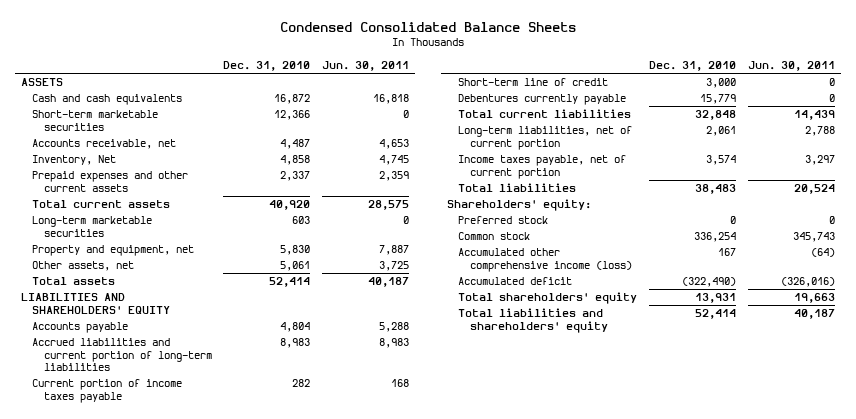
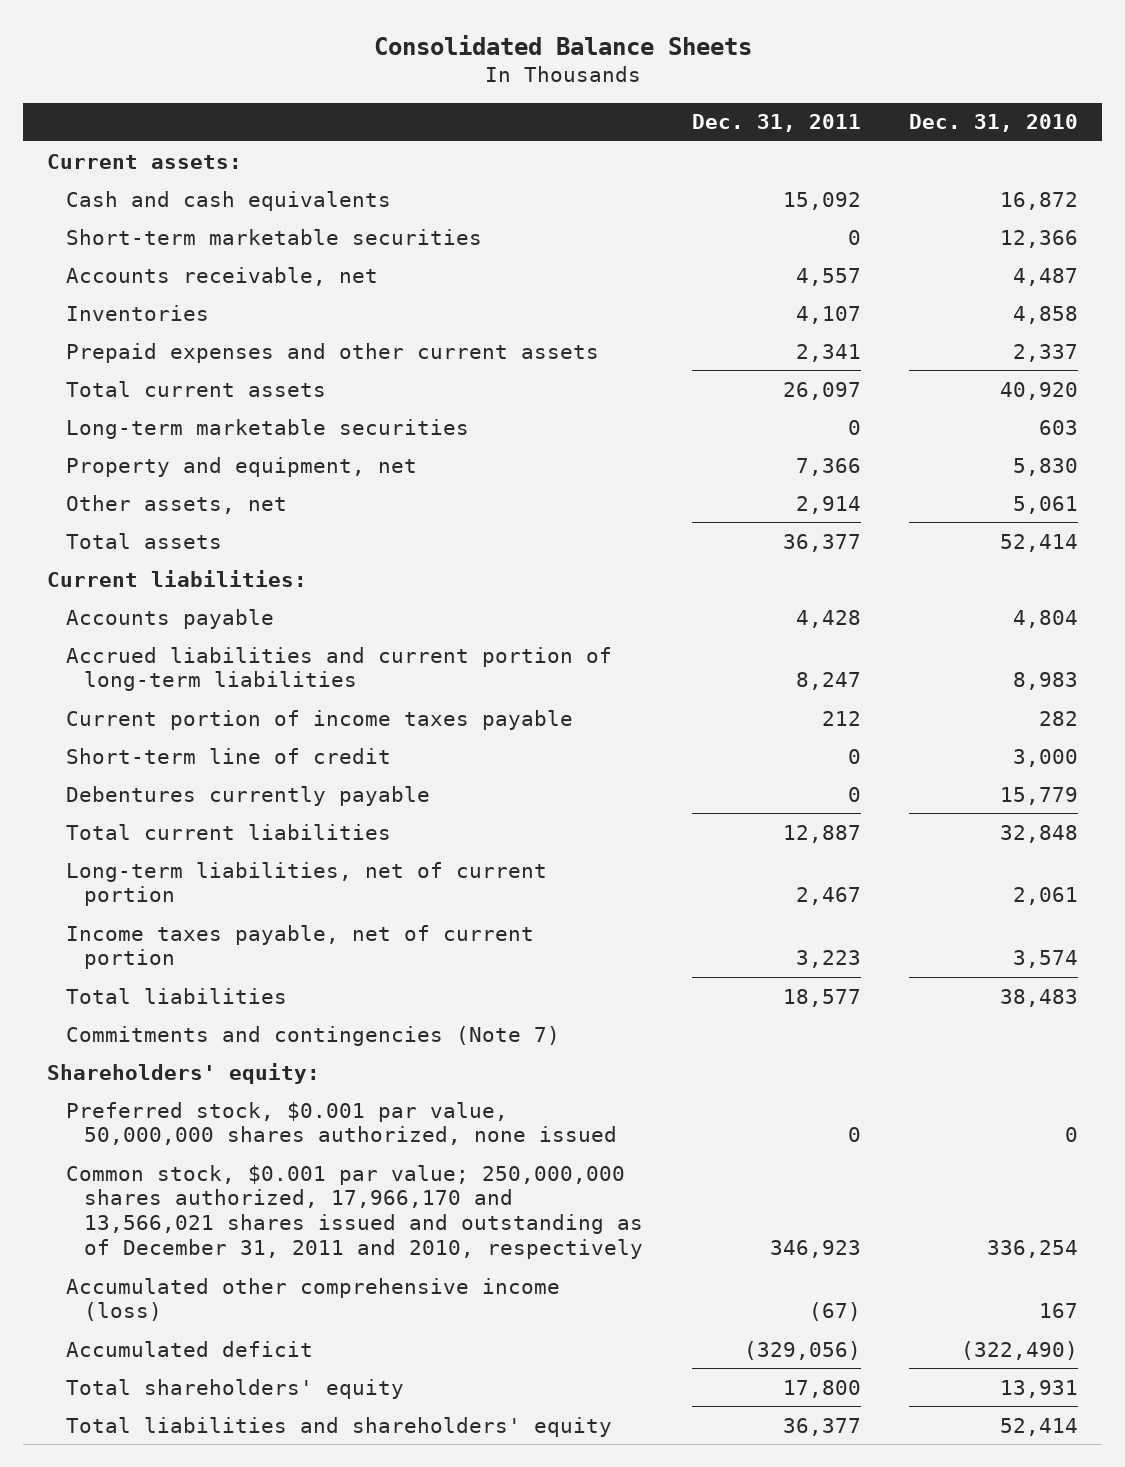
- Condensed Consolidated Balance Sheets
+ Consolidated Balance Sheets
- | Dec. 31, 2010 | Jun. 30, 2011
+ | Dec. 31, 2011 | Dec. 31, 2010
- ASSETS
+ Current assets:
- Inventory, Net | 4,858 | 4,745
+ Inventories | 4,107 | 4,858
- LIABILITIES AND SHAREHOLDERS' EQUITY
+ Current liabilities:
+ Commitments and contingencies (Note 7)
- Preferred stock | 0 | 0
- Common stock | 336,254 | 345,743
+ Preferred stock, $0.001 par value, 50,000,000 shares authorized, none issued | 0 | 0
+ Common stock, $0.001 par value; 250,000,000 shares authorized, 17,966,170 and 13,566,021 shares issued and outstanding as of December 31, 2011 and 2010, respectively | 346,923 | 336,254

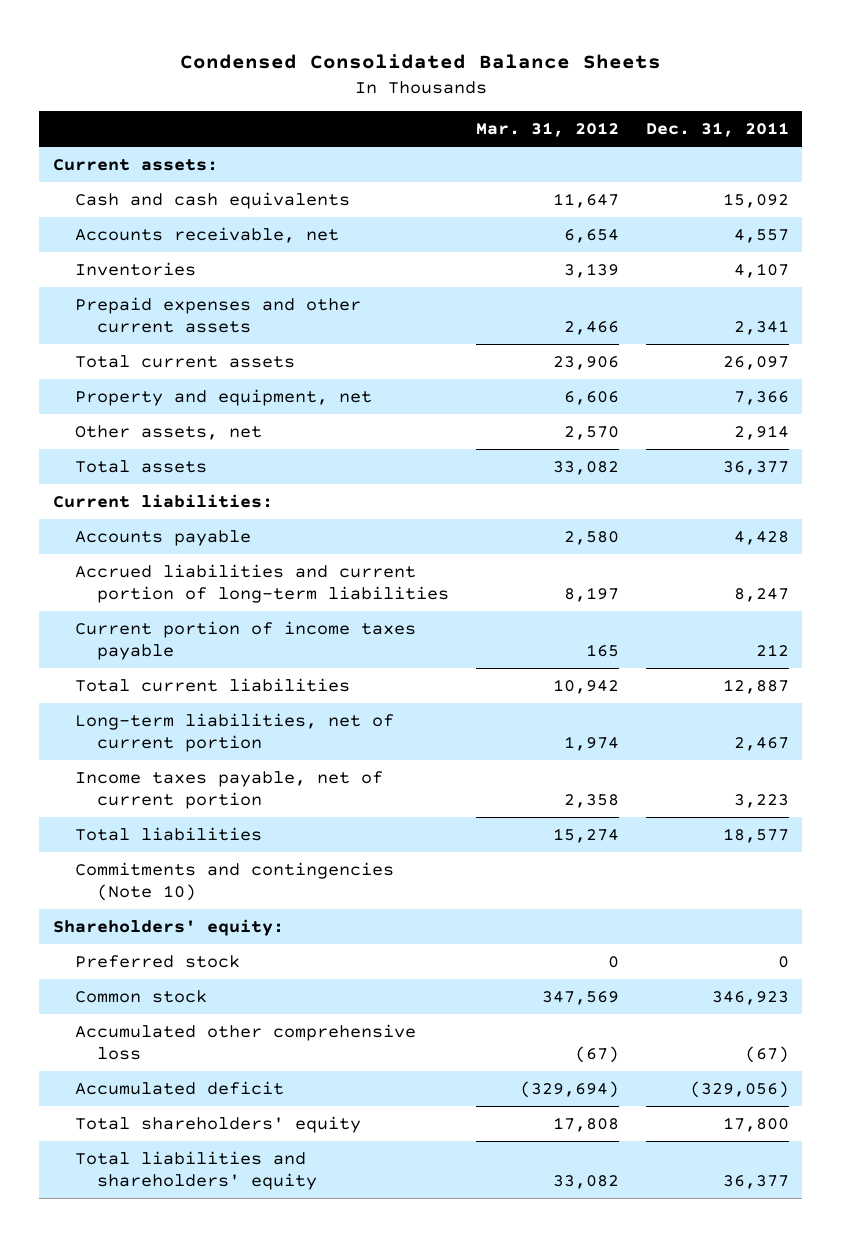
- Consolidated Balance Sheets
+ Condensed Consolidated Balance Sheets
- | Dec. 31, 2011 | Dec. 31, 2010
+ | Mar. 31, 2012 | Dec. 31, 2011
- Short-term marketable securities | 0 | 12,366
- Long-term marketable securities | 0 | 603
- Short-term line of credit | 0 | 3,000
- Debentures currently payable | 0 | 15,779
- Commitments and contingencies (Note 7)
+ Commitments and contingencies (Note 10)
- Preferred stock, $0.001 par value, 50,000,000 shares authorized, none issued | 0 | 0
- Common stock, $0.001 par value; 250,000,000 shares authorized, 17,966,170 and 13,566,021 shares issued and outstanding as of December 31, 2011 and 2010, respectively | 346,923 | 336,254
- Accumulated other comprehensive income (loss) | (67) | 167
+ Preferred stock | 0 | 0
+ Common stock | 347,569 | 346,923
+ Accumulated other comprehensive loss | (67) | (67)

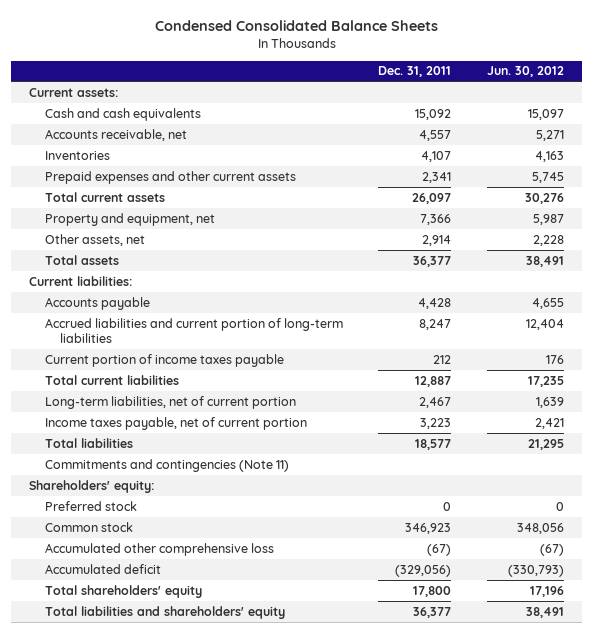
- | Mar. 31, 2012 | Dec. 31, 2011
+ | Dec. 31, 2011 | Jun. 30, 2012
- Commitments and contingencies (Note 10)
+ Commitments and contingencies (Note 11)

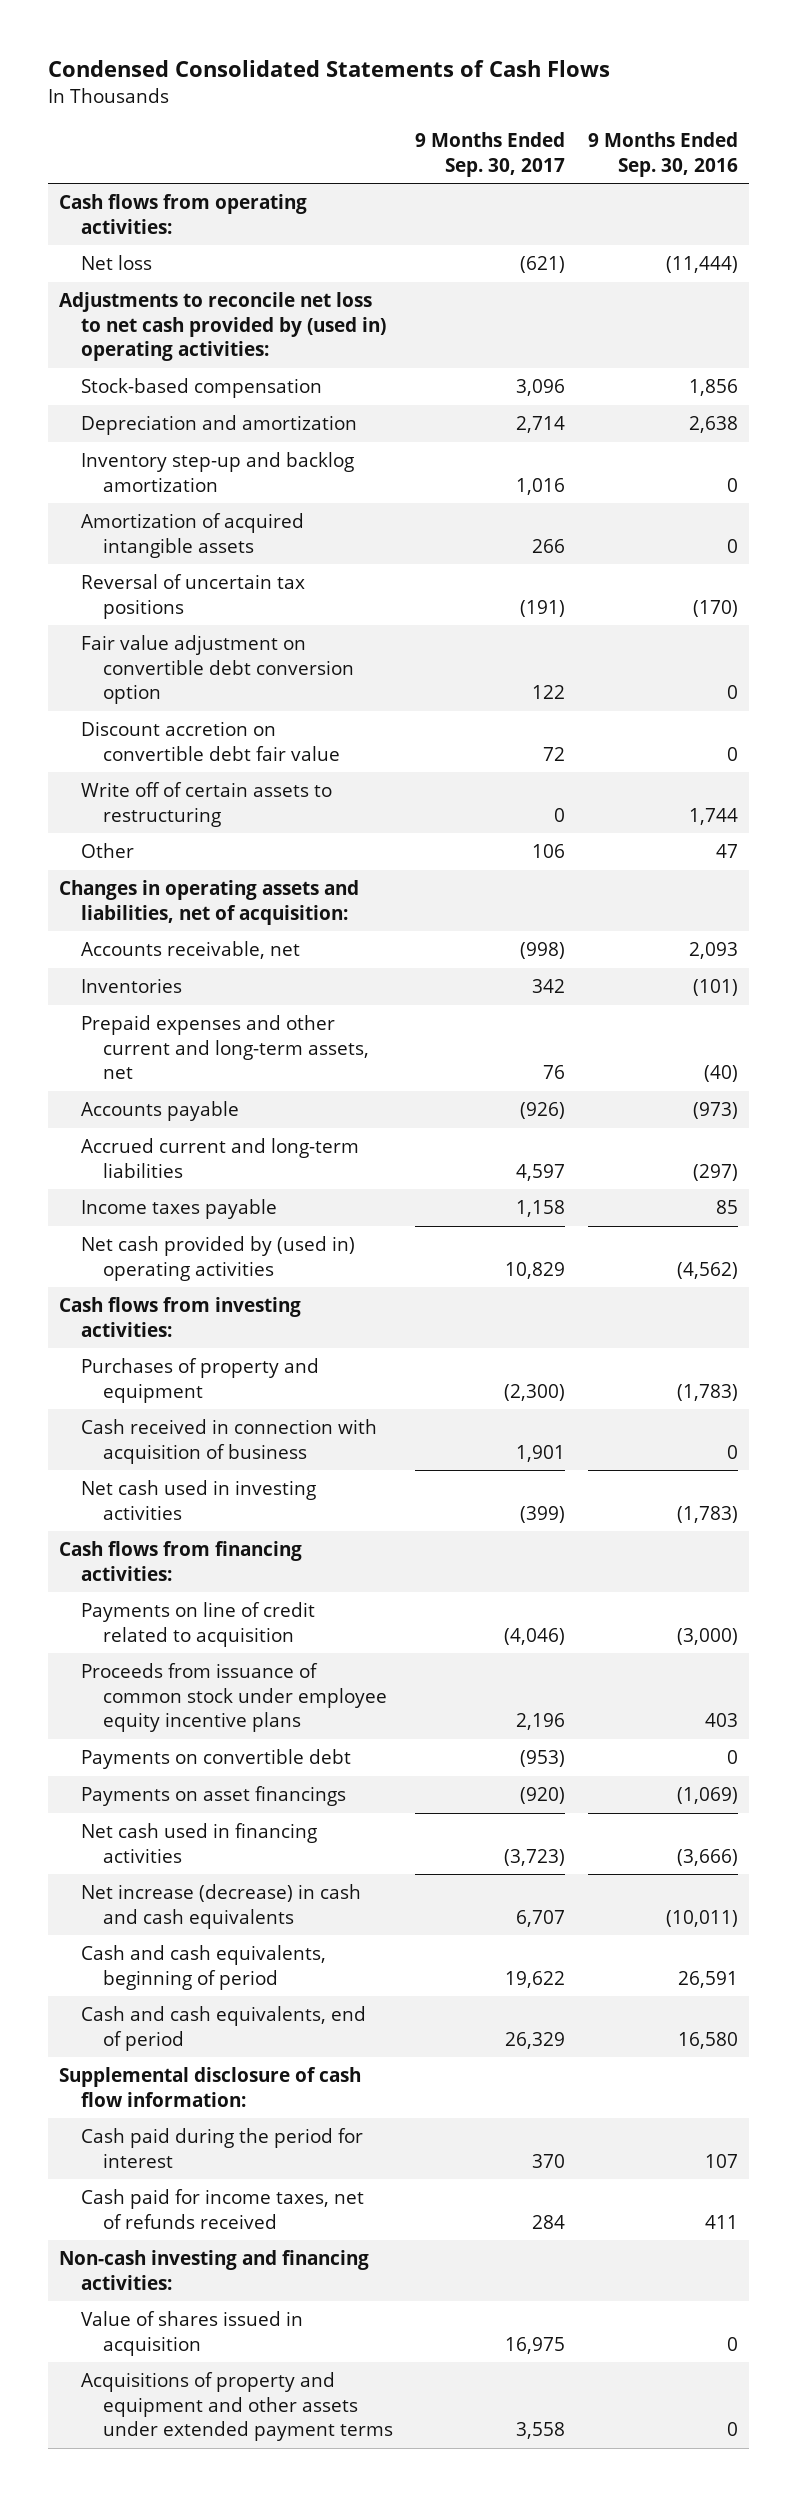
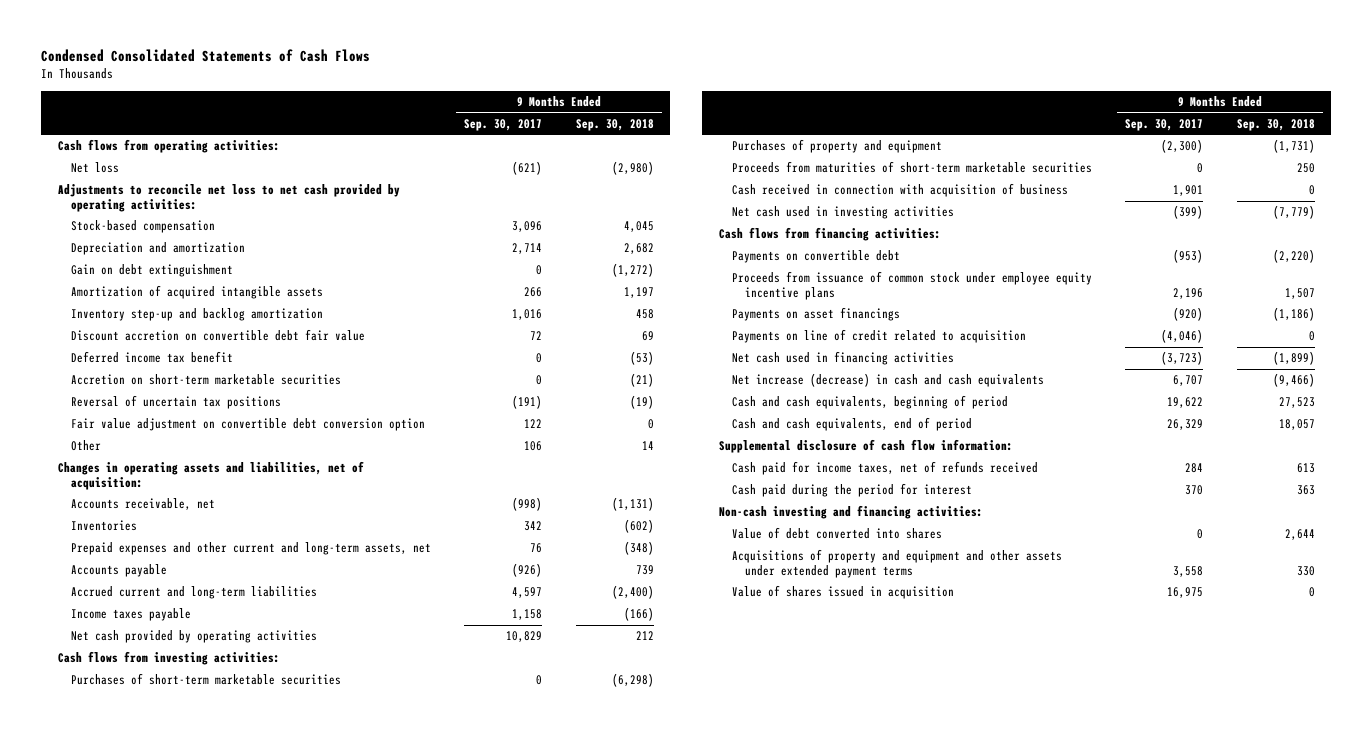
- | 9 Months Ended Sep. 30, 2017 | 9 Months Ended Sep. 30, 2016
+ | 9 Months Ended Sep. 30, 2017 | 9 Months Ended Sep. 30, 2018
- Adjustments to reconcile net loss to net cash provided by (used in) operating activities:
+ Adjustments to reconcile net loss to net cash provided by operating activities:
+ Gain on debt extinguishment | 0 | (1,272)
moved down: Inventory step-up and backlog amortization | 1,016 | 458
moved up: Discount accretion on convertible debt fair value | 72 | 69
+ Deferred income tax benefit | 0 | (53)
+ Accretion on short-term marketable securities | 0 | (21)
- Write off of certain assets to restructuring | 0 | 1,744
- Net cash provided by (used in) operating activities | 10,829 | (4,562)
+ Net cash provided by operating activities | 10,829 | 212
+ Purchases of short-term marketable securities | 0 | (6,298)
+ Proceeds from maturities of short-term marketable securities | 0 | 250
moved down: Proceeds from issuance of common stock under employee equity incentive plans | 2,196 | 1,507
moved down: Payments on line of credit related to acquisition | (4,046) | 0
moved down: Cash paid during the period for interest | 370 | 363
+ Value of debt converted into shares | 0 | 2,644
moved down: Value of shares issued in acquisition | 16,975 | 0

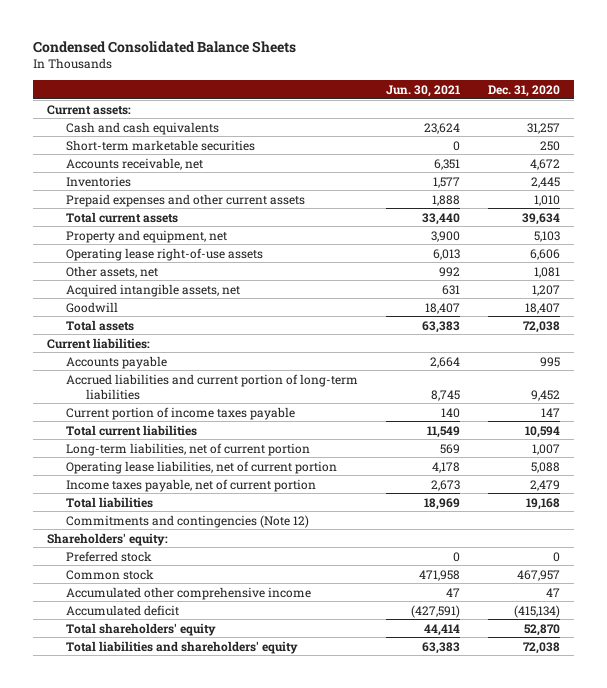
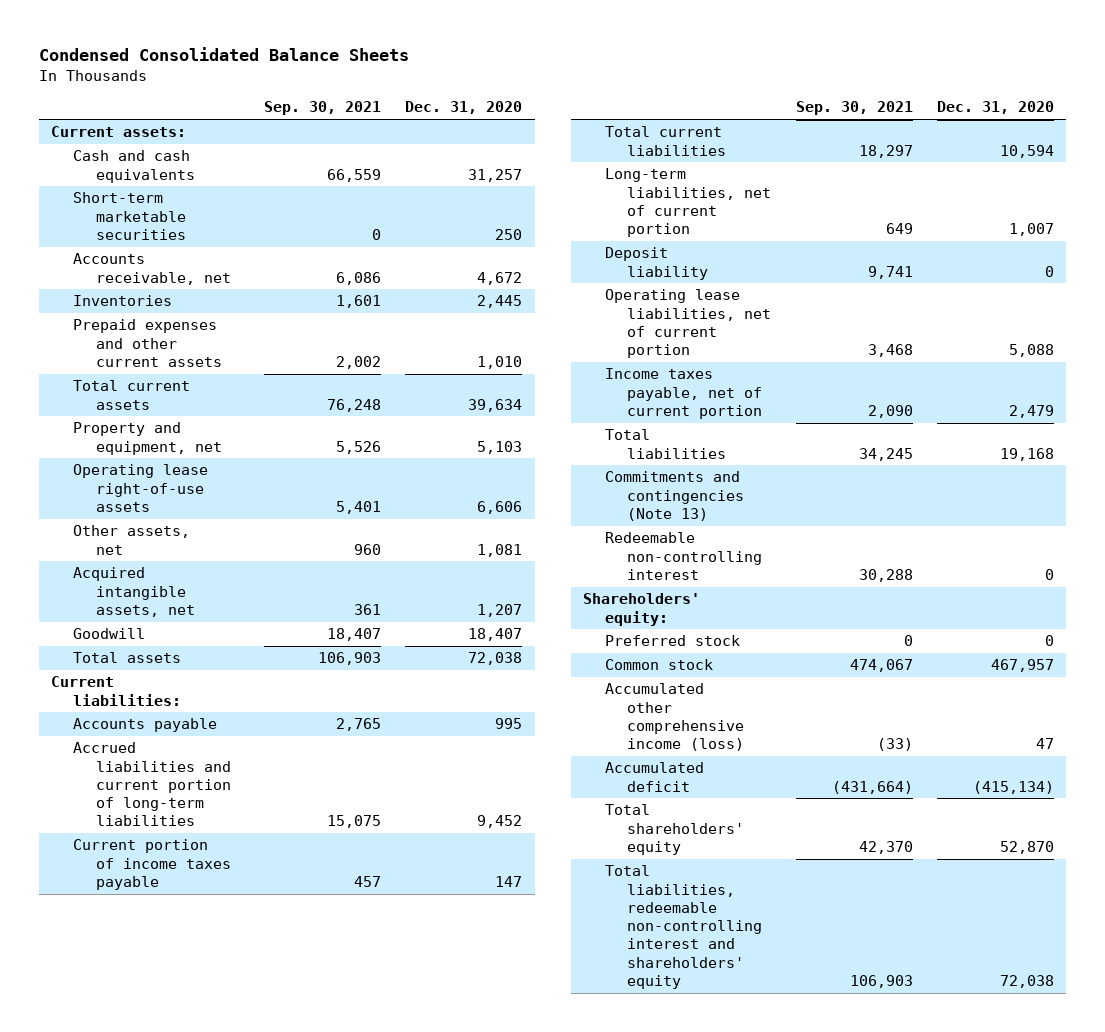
- | Jun. 30, 2021 | Dec. 31, 2020
+ | Sep. 30, 2021 | Dec. 31, 2020
+ Deposit liability | 9,741 | 0
- Commitments and contingencies (Note 12)
+ Commitments and contingencies (Note 13)
+ Redeemable non-controlling interest | 30,288 | 0
- Accumulated other comprehensive income | 47 | 47
+ Accumulated other comprehensive income (loss) | (33) | 47
- Total liabilities and shareholders' equity | 63,383 | 72,038
+ Total liabilities, redeemable non-controlling interest and shareholders' equity | 106,903 | 72,038

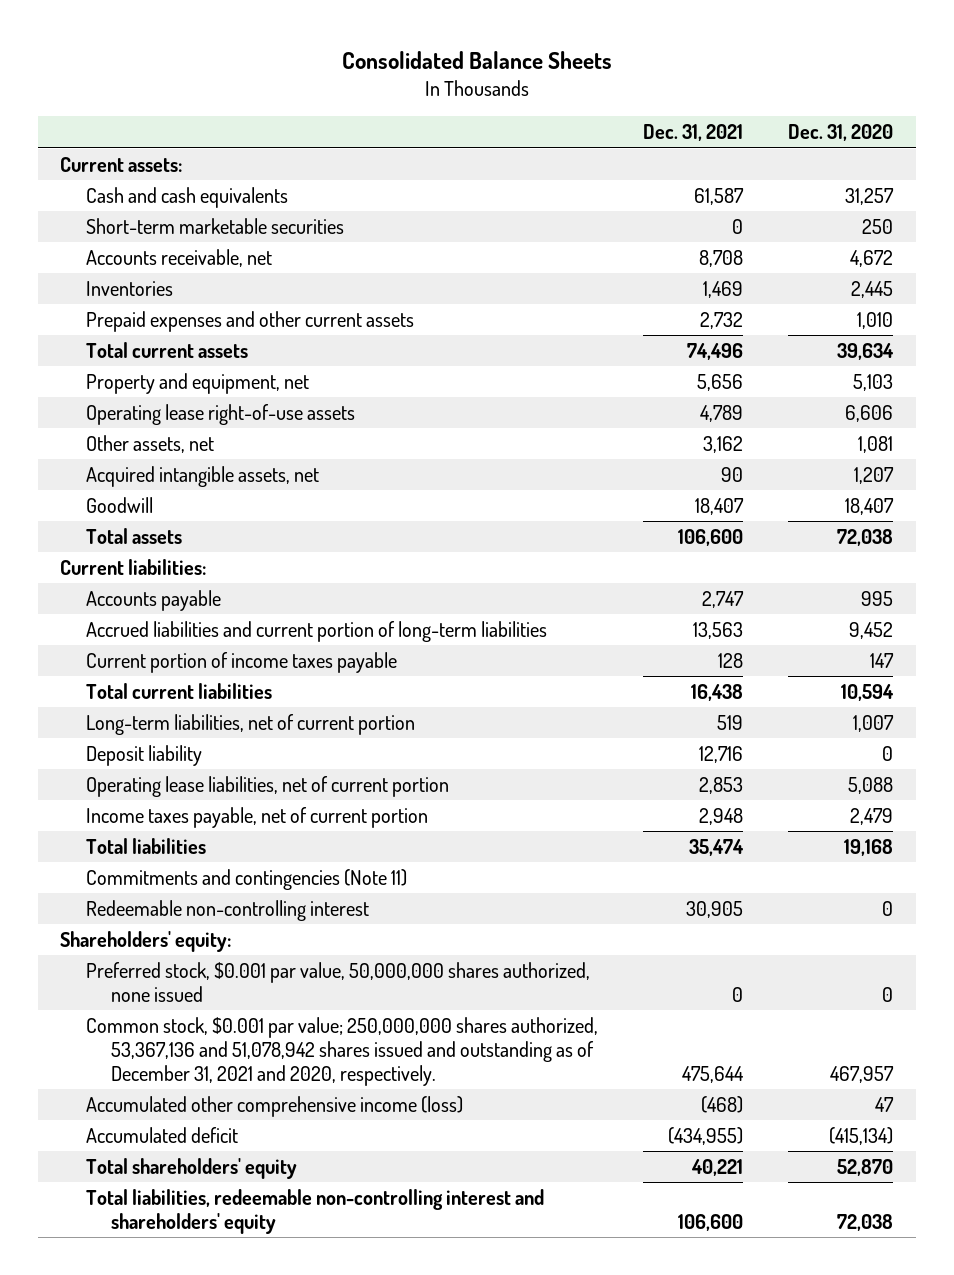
- Condensed Consolidated Balance Sheets
+ Consolidated Balance Sheets
- | Sep. 30, 2021 | Dec. 31, 2020
+ | Dec. 31, 2021 | Dec. 31, 2020
- Commitments and contingencies (Note 13)
+ Commitments and contingencies (Note 11)
- Preferred stock | 0 | 0
- Common stock | 474,067 | 467,957
+ Preferred stock, $0.001 par value, 50,000,000 shares authorized, none issued | 0 | 0
+ Common stock, $0.001 par value; 250,000,000 shares authorized, 53,367,136 and 51,078,942 shares issued and outstanding as of December 31, 2021 and 2020, respectively. | 475,644 | 467,957

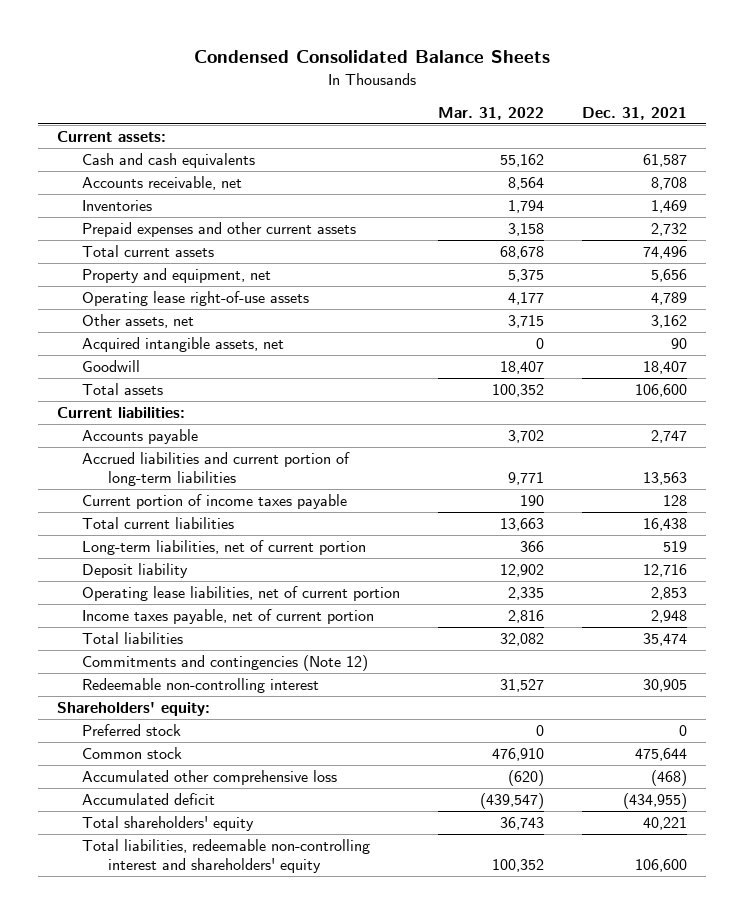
- Consolidated Balance Sheets
+ Condensed Consolidated Balance Sheets
- | Dec. 31, 2021 | Dec. 31, 2020
+ | Mar. 31, 2022 | Dec. 31, 2021
- Short-term marketable securities | 0 | 250
- Commitments and contingencies (Note 11)
+ Commitments and contingencies (Note 12)
- Preferred stock, $0.001 par value, 50,000,000 shares authorized, none issued | 0 | 0
- Common stock, $0.001 par value; 250,000,000 shares authorized, 53,367,136 and 51,078,942 shares issued and outstanding as of December 31, 2021 and 2020, respectively. | 475,644 | 467,957
- Accumulated other comprehensive income (loss) | (468) | 47
+ Preferred stock | 0 | 0
+ Common stock | 476,910 | 475,644
+ Accumulated other comprehensive loss | (620) | (468)

